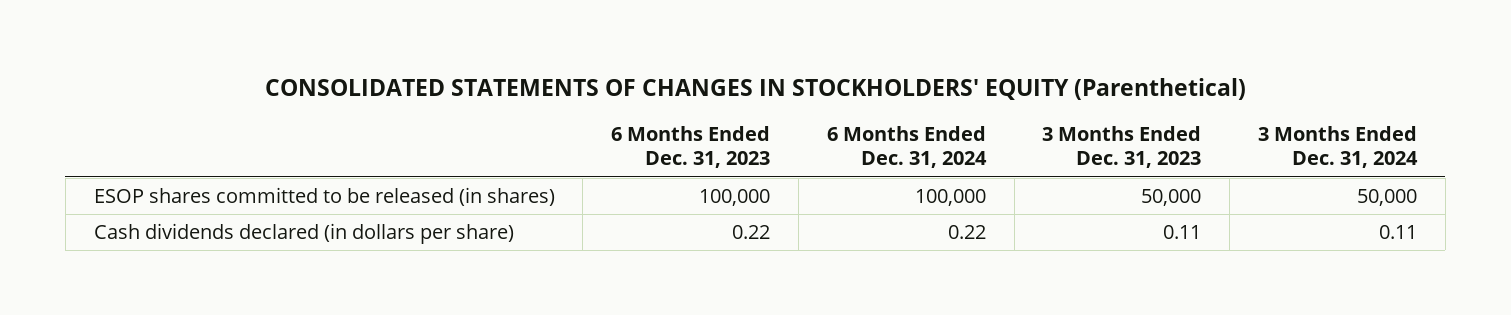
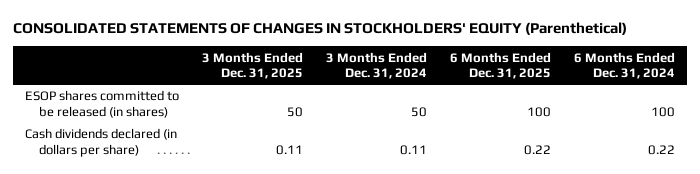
- | 6 Months Ended Dec. 31, 2023 | 6 Months Ended Dec. 31, 2024 | 3 Months Ended Dec. 31, 2023 | 3 Months Ended Dec. 31, 2024
+ | 3 Months Ended Dec. 31, 2025 | 3 Months Ended Dec. 31, 2024 | 6 Months Ended Dec. 31, 2025 | 6 Months Ended Dec. 31, 2024
- ESOP shares committed to be released (in shares) | 100,000 | 100,000 | 50,000 | 50,000
+ ESOP shares committed to be released (in shares) | 50 | 50 | 100 | 100

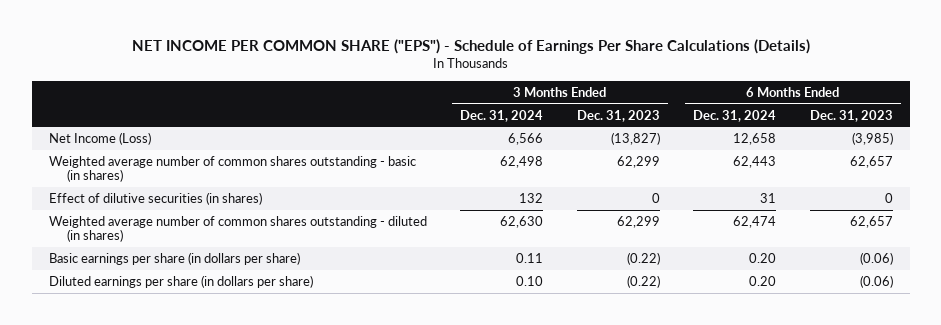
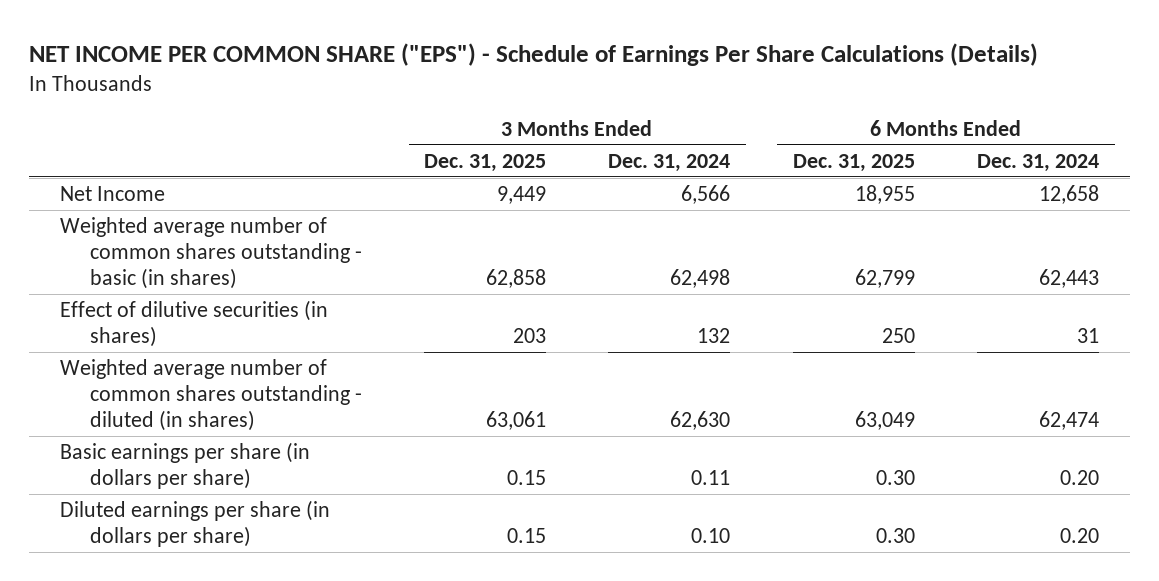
- | 3 Months Ended Dec. 31, 2024 | 3 Months Ended Dec. 31, 2023 | 6 Months Ended Dec. 31, 2024 | 6 Months Ended Dec. 31, 2023
+ | 3 Months Ended Dec. 31, 2025 | 3 Months Ended Dec. 31, 2024 | 6 Months Ended Dec. 31, 2025 | 6 Months Ended Dec. 31, 2024
- Net Income (Loss) | 6,566 | (13,827) | 12,658 | (3,985)
+ Net Income | 9,449 | 6,566 | 18,955 | 12,658

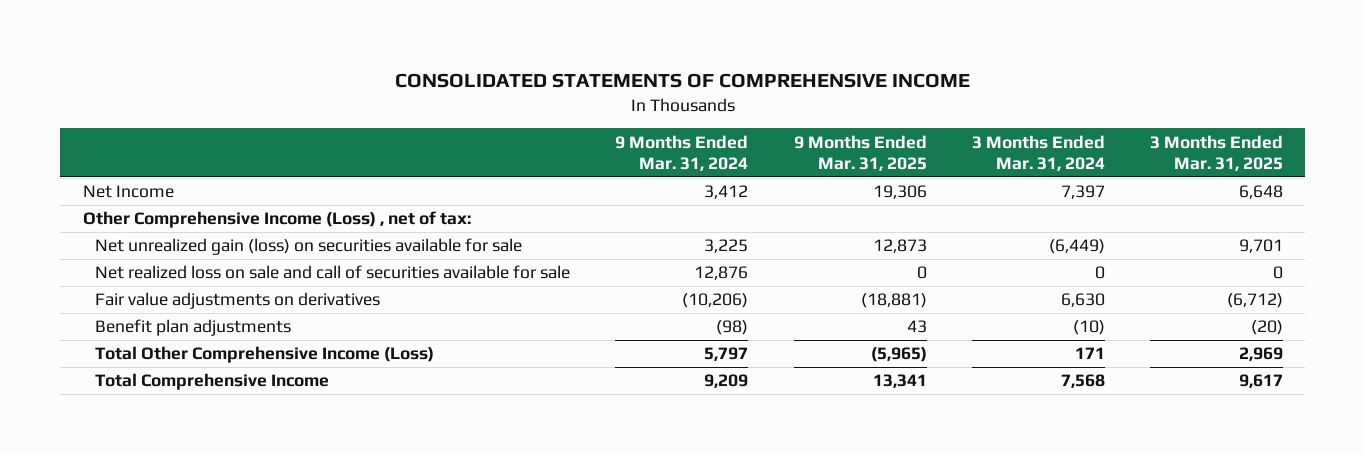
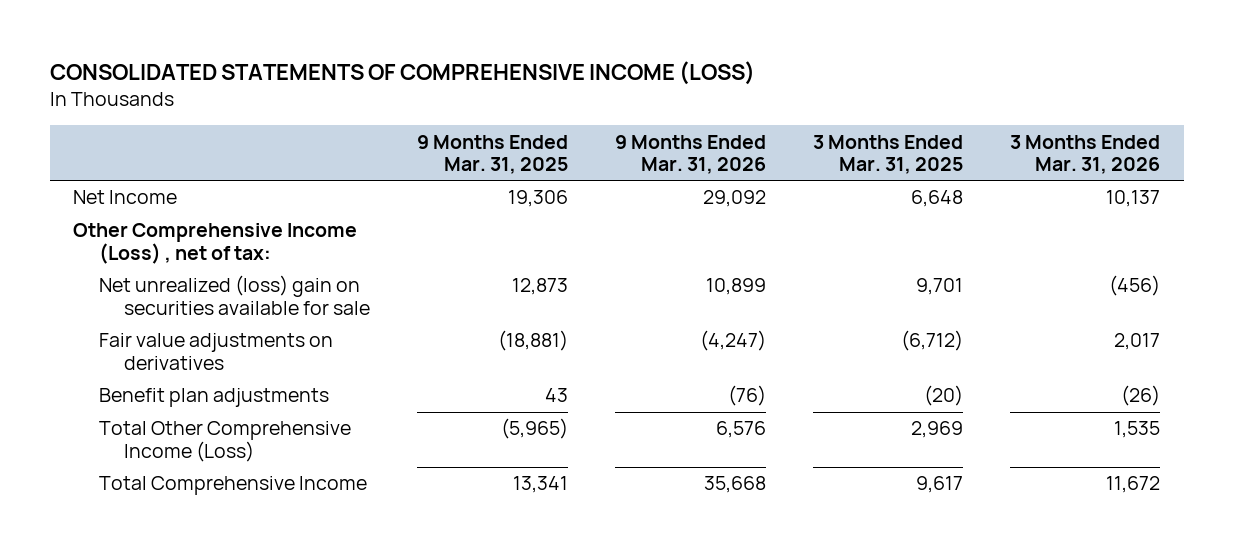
- CONSOLIDATED STATEMENTS OF COMPREHENSIVE INCOME
+ CONSOLIDATED STATEMENTS OF COMPREHENSIVE INCOME (LOSS)
- | 9 Months Ended Mar. 31, 2024 | 9 Months Ended Mar. 31, 2025 | 3 Months Ended Mar. 31, 2024 | 3 Months Ended Mar. 31, 2025
+ | 9 Months Ended Mar. 31, 2025 | 9 Months Ended Mar. 31, 2026 | 3 Months Ended Mar. 31, 2025 | 3 Months Ended Mar. 31, 2026
- Net unrealized gain (loss) on securities available for sale | 3,225 | 12,873 | (6,449) | 9,701
- Net realized loss on sale and call of securities available for sale | 12,876 | 0 | 0 | 0
+ Net unrealized (loss) gain on securities available for sale | 12,873 | 10,899 | 9,701 | (456)

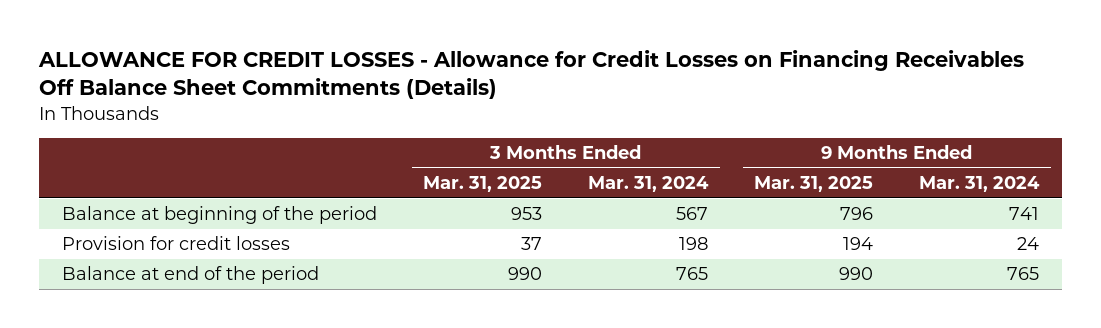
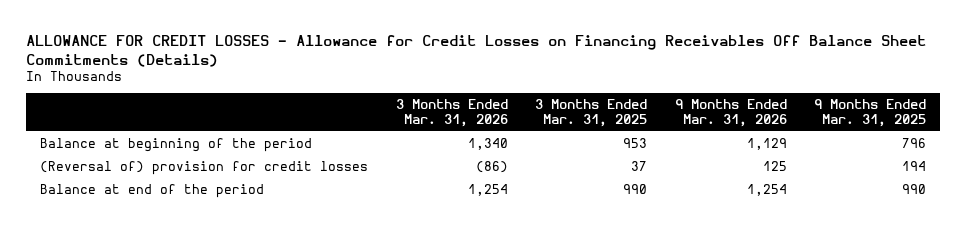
- | 3 Months Ended Mar. 31, 2025 | 3 Months Ended Mar. 31, 2024 | 9 Months Ended Mar. 31, 2025 | 9 Months Ended Mar. 31, 2024
+ | 3 Months Ended Mar. 31, 2026 | 3 Months Ended Mar. 31, 2025 | 9 Months Ended Mar. 31, 2026 | 9 Months Ended Mar. 31, 2025
- Provision for credit losses | 37 | 198 | 194 | 24
+ (Reversal of) provision for credit losses | (86) | 37 | 125 | 194

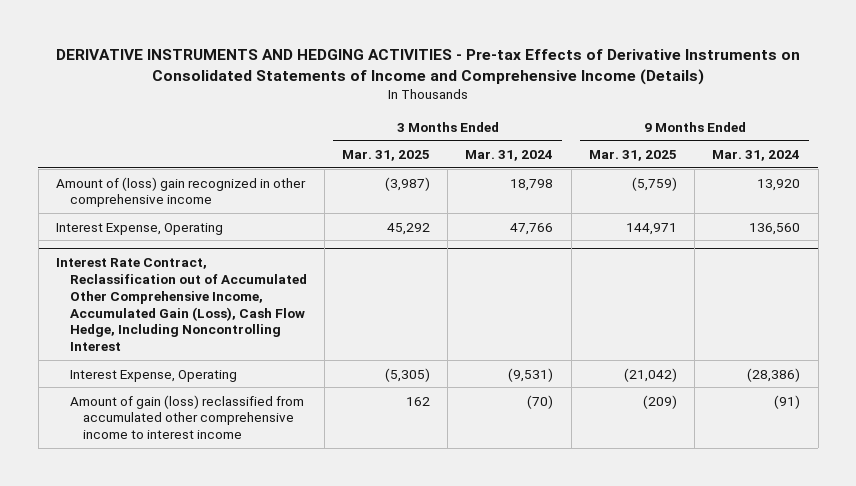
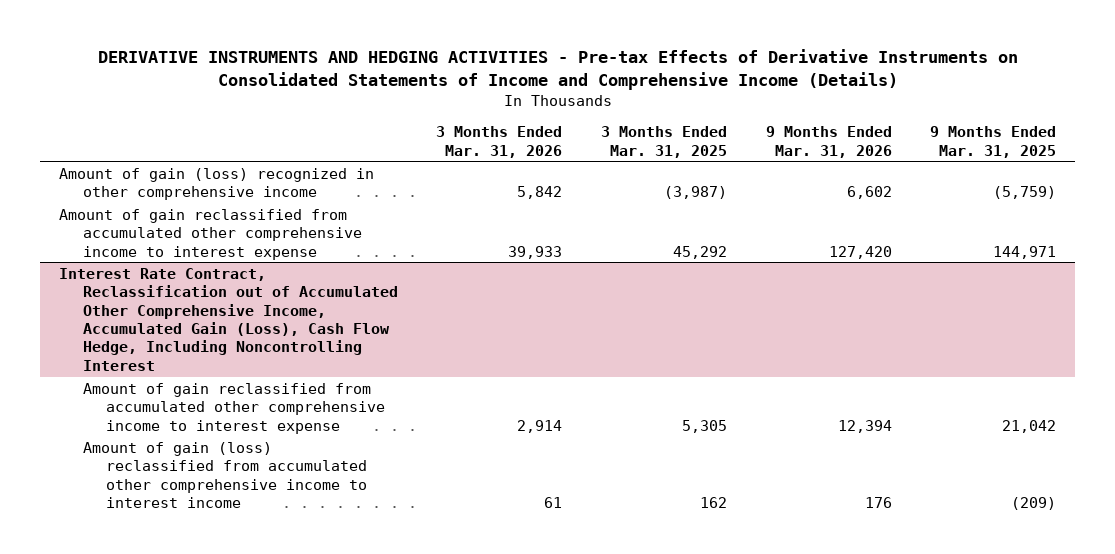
- | 3 Months Ended Mar. 31, 2025 | 3 Months Ended Mar. 31, 2024 | 9 Months Ended Mar. 31, 2025 | 9 Months Ended Mar. 31, 2024
+ | 3 Months Ended Mar. 31, 2026 | 3 Months Ended Mar. 31, 2025 | 9 Months Ended Mar. 31, 2026 | 9 Months Ended Mar. 31, 2025
- Amount of (loss) gain recognized in other comprehensive income | (3,987) | 18,798 | (5,759) | 13,920
- Interest Expense, Operating | 45,292 | 47,766 | 144,971 | 136,560
+ Amount of gain (loss) recognized in other comprehensive income | 5,842 | (3,987) | 6,602 | (5,759)
+ Amount of gain reclassified from accumulated other comprehensive income to interest expense | 39,933 | 45,292 | 127,420 | 144,971
@ Interest Rate Contract, Reclassification out of Accumulated Other Comprehensive Income, Accumulated Gain (Loss), Cash Flow Hedge, Including Noncontrolling Interest
- Interest Expense, Operating | (5,305) | (9,531) | (21,042) | (28,386)
+ Amount of gain reclassified from accumulated other comprehensive income to interest expense | 2,914 | 5,305 | 12,394 | 21,042

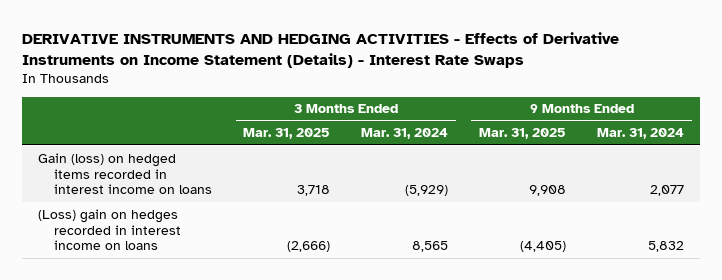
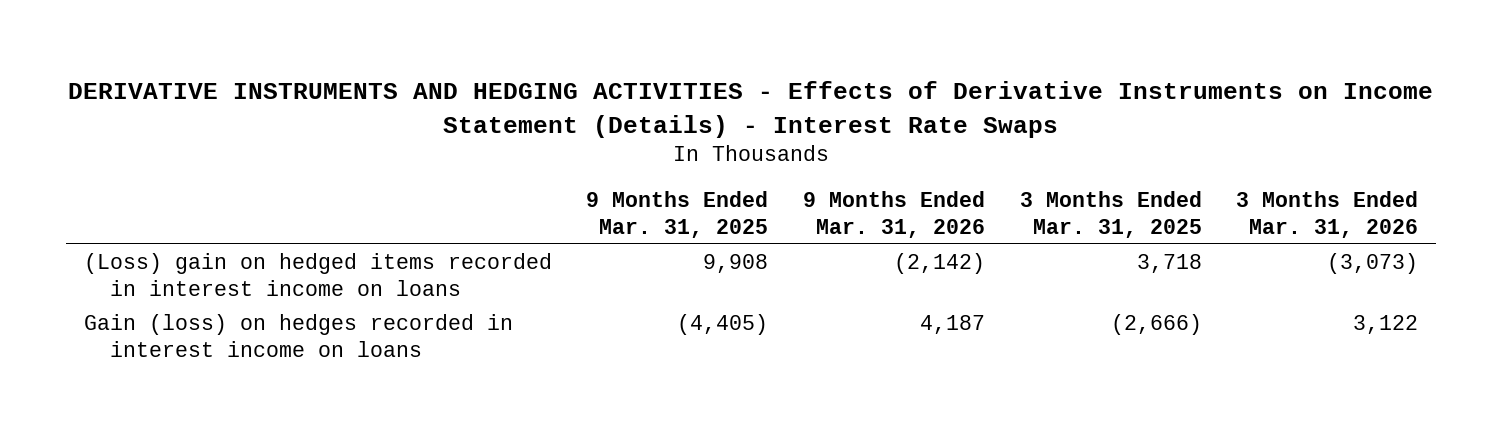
- | 3 Months Ended Mar. 31, 2025 | 3 Months Ended Mar. 31, 2024 | 9 Months Ended Mar. 31, 2025 | 9 Months Ended Mar. 31, 2024
+ | 9 Months Ended Mar. 31, 2025 | 9 Months Ended Mar. 31, 2026 | 3 Months Ended Mar. 31, 2025 | 3 Months Ended Mar. 31, 2026
- Gain (loss) on hedged items recorded in interest income on loans | 3,718 | (5,929) | 9,908 | 2,077
- (Loss) gain on hedges recorded in interest income on loans | (2,666) | 8,565 | (4,405) | 5,832
+ (Loss) gain on hedged items recorded in interest income on loans | 9,908 | (2,142) | 3,718 | (3,073)
+ Gain (loss) on hedges recorded in interest income on loans | (4,405) | 4,187 | (2,666) | 3,122

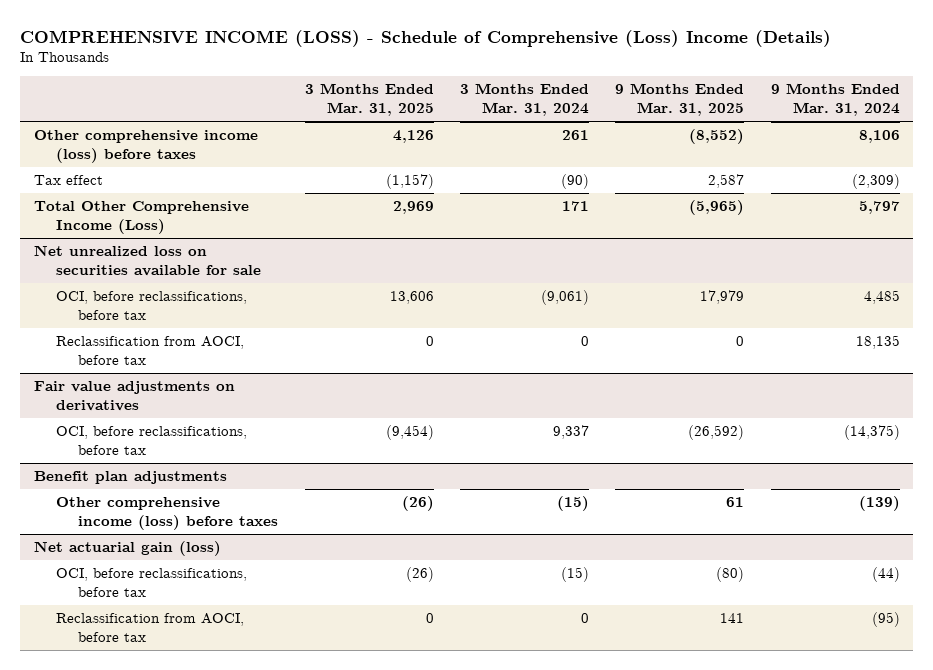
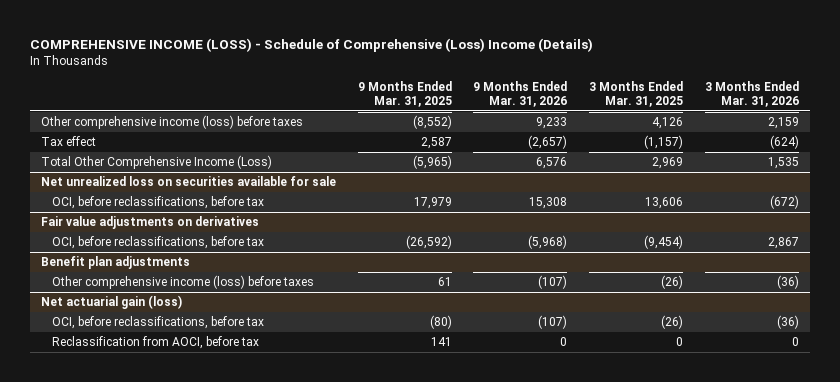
- | 3 Months Ended Mar. 31, 2025 | 3 Months Ended Mar. 31, 2024 | 9 Months Ended Mar. 31, 2025 | 9 Months Ended Mar. 31, 2024
+ | 9 Months Ended Mar. 31, 2025 | 9 Months Ended Mar. 31, 2026 | 3 Months Ended Mar. 31, 2025 | 3 Months Ended Mar. 31, 2026
@ Net unrealized loss on securities available for sale
- Reclassification from AOCI, before tax | 0 | 0 | 0 | 18,135

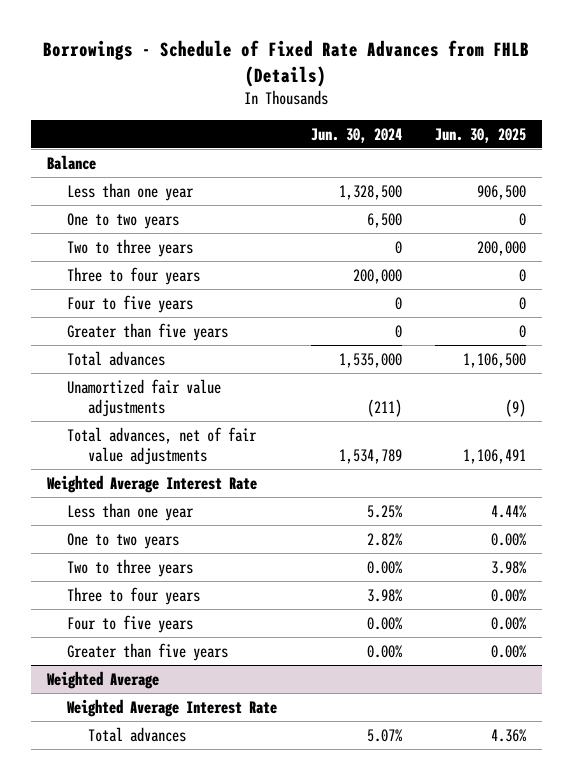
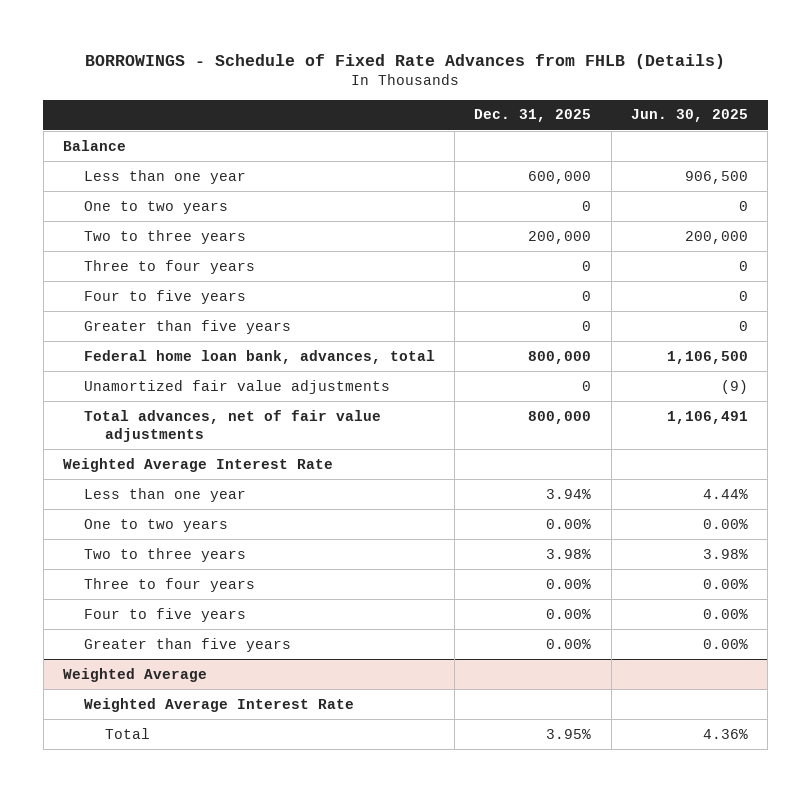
- Borrowings - Schedule of Fixed Rate Advances from FHLB (Details)
+ BORROWINGS - Schedule of Fixed Rate Advances from FHLB (Details)
- | Jun. 30, 2024 | Jun. 30, 2025
+ | Dec. 31, 2025 | Jun. 30, 2025
- Total advances | 1,535,000 | 1,106,500
+ Federal home loan bank, advances, total | 800,000 | 1,106,500
@ Weighted Average
- Total advances | 5.07% | 4.36%
+ Total | 3.95% | 4.36%

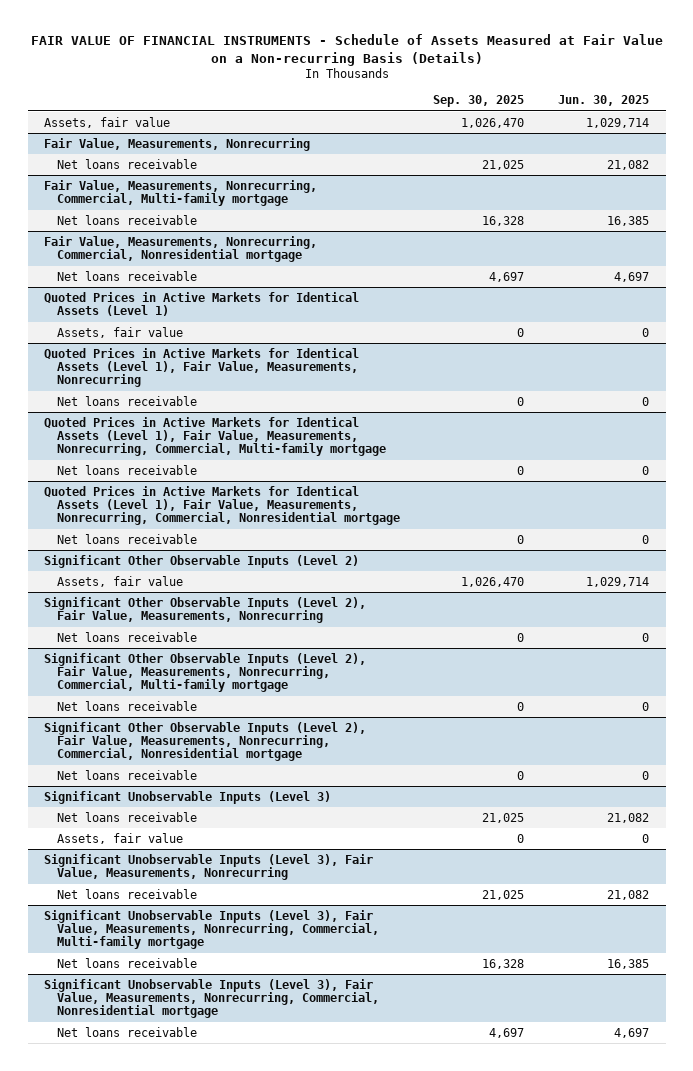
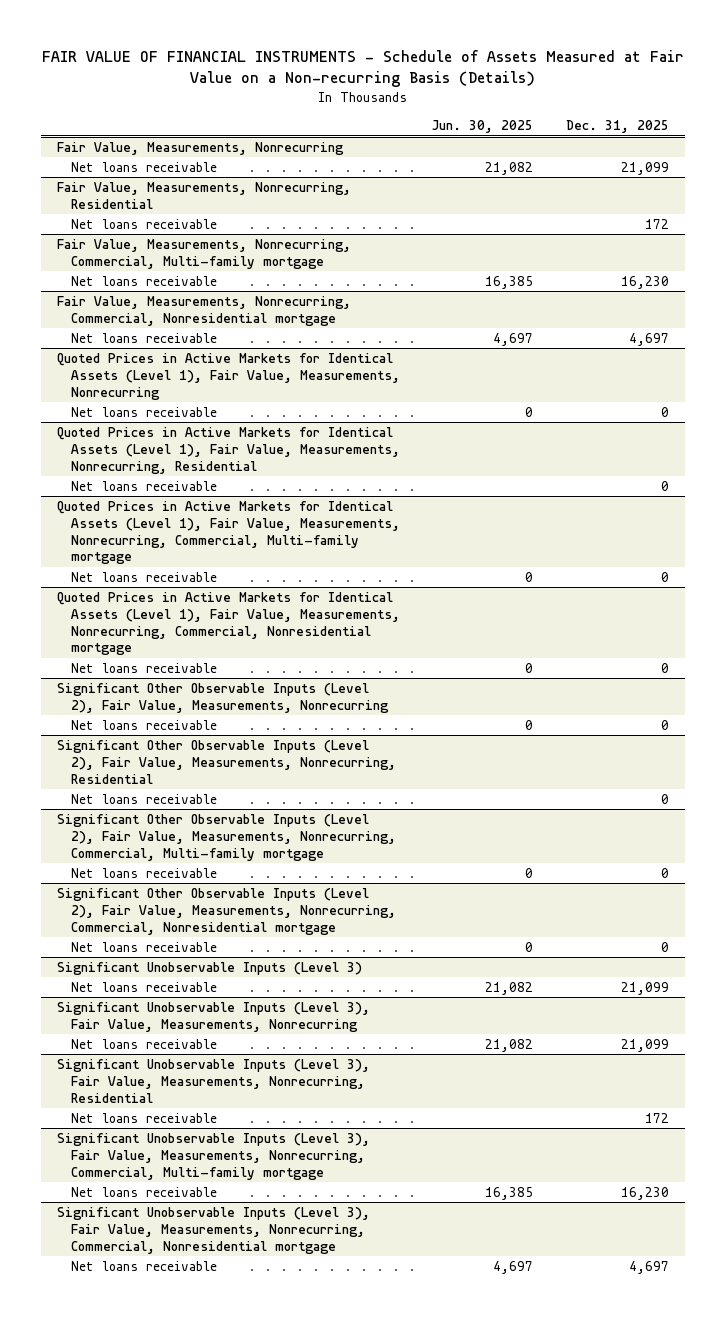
- | Sep. 30, 2025 | Jun. 30, 2025
+ | Jun. 30, 2025 | Dec. 31, 2025
- Assets, fair value | 1,026,470 | 1,029,714
+ Fair Value, Measurements, Nonrecurring, Residential
+ Net loans receivable | | 172
- Quoted Prices in Active Markets for Identical Assets (Level 1)
- Assets, fair value | 0 | 0
+ Quoted Prices in Active Markets for Identical Assets (Level 1), Fair Value, Measurements, Nonrecurring, Residential
+ Net loans receivable | | 0
- Significant Other Observable Inputs (Level 2)
- Assets, fair value | 1,026,470 | 1,029,714
+ Significant Other Observable Inputs (Level 2), Fair Value, Measurements, Nonrecurring, Residential
+ Net loans receivable | | 0
@ Significant Unobservable Inputs (Level 3)
- Assets, fair value | 0 | 0
+ Significant Unobservable Inputs (Level 3), Fair Value, Measurements, Nonrecurring, Residential
+ Net loans receivable | | 172

